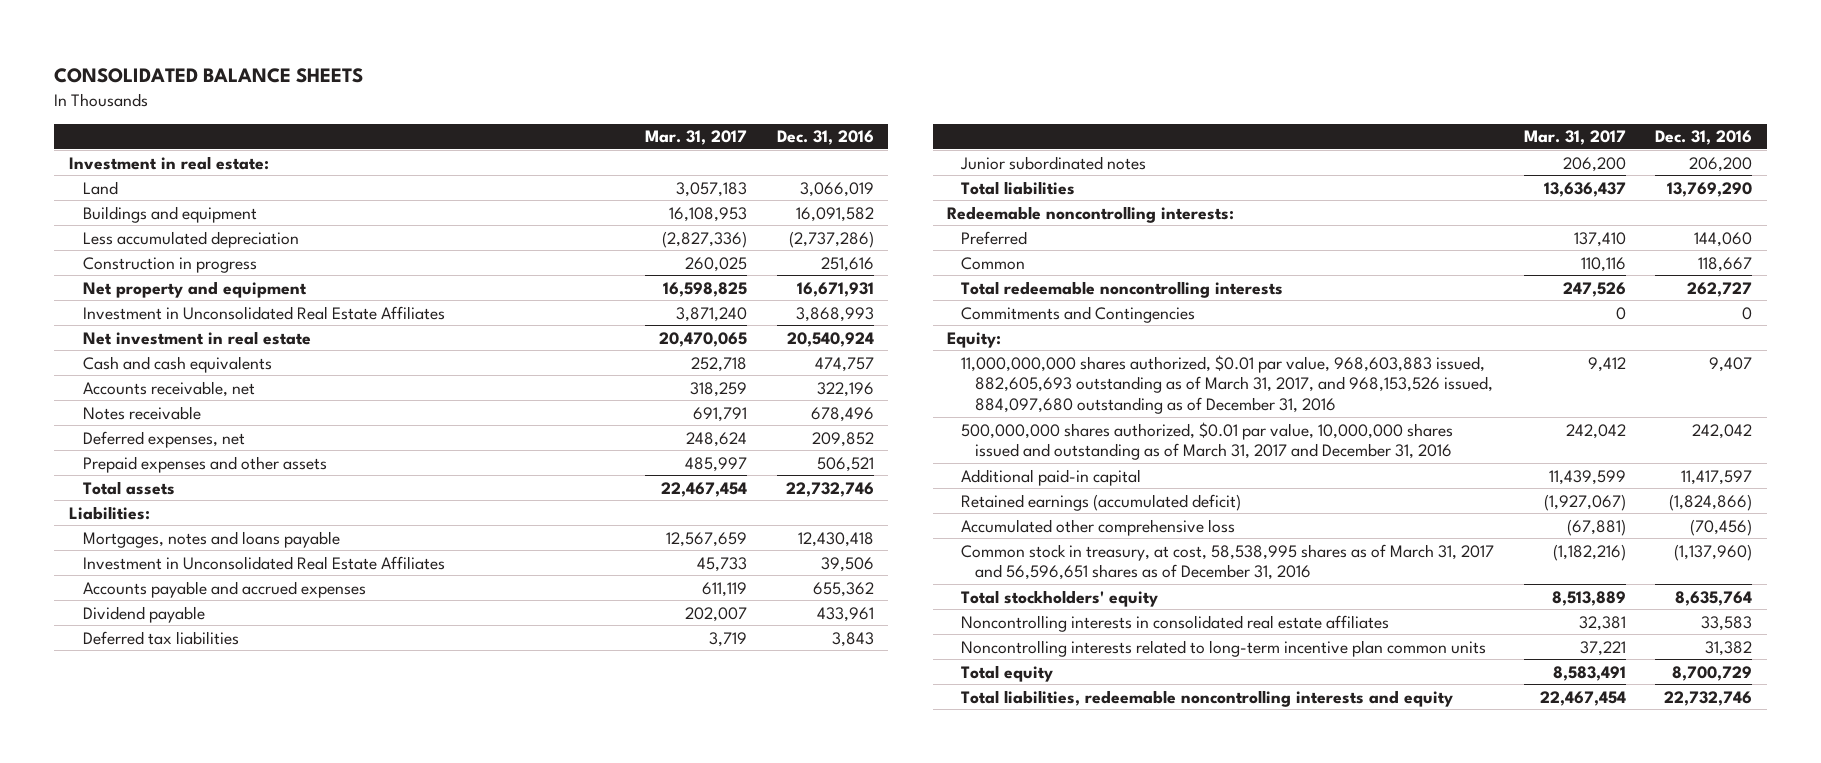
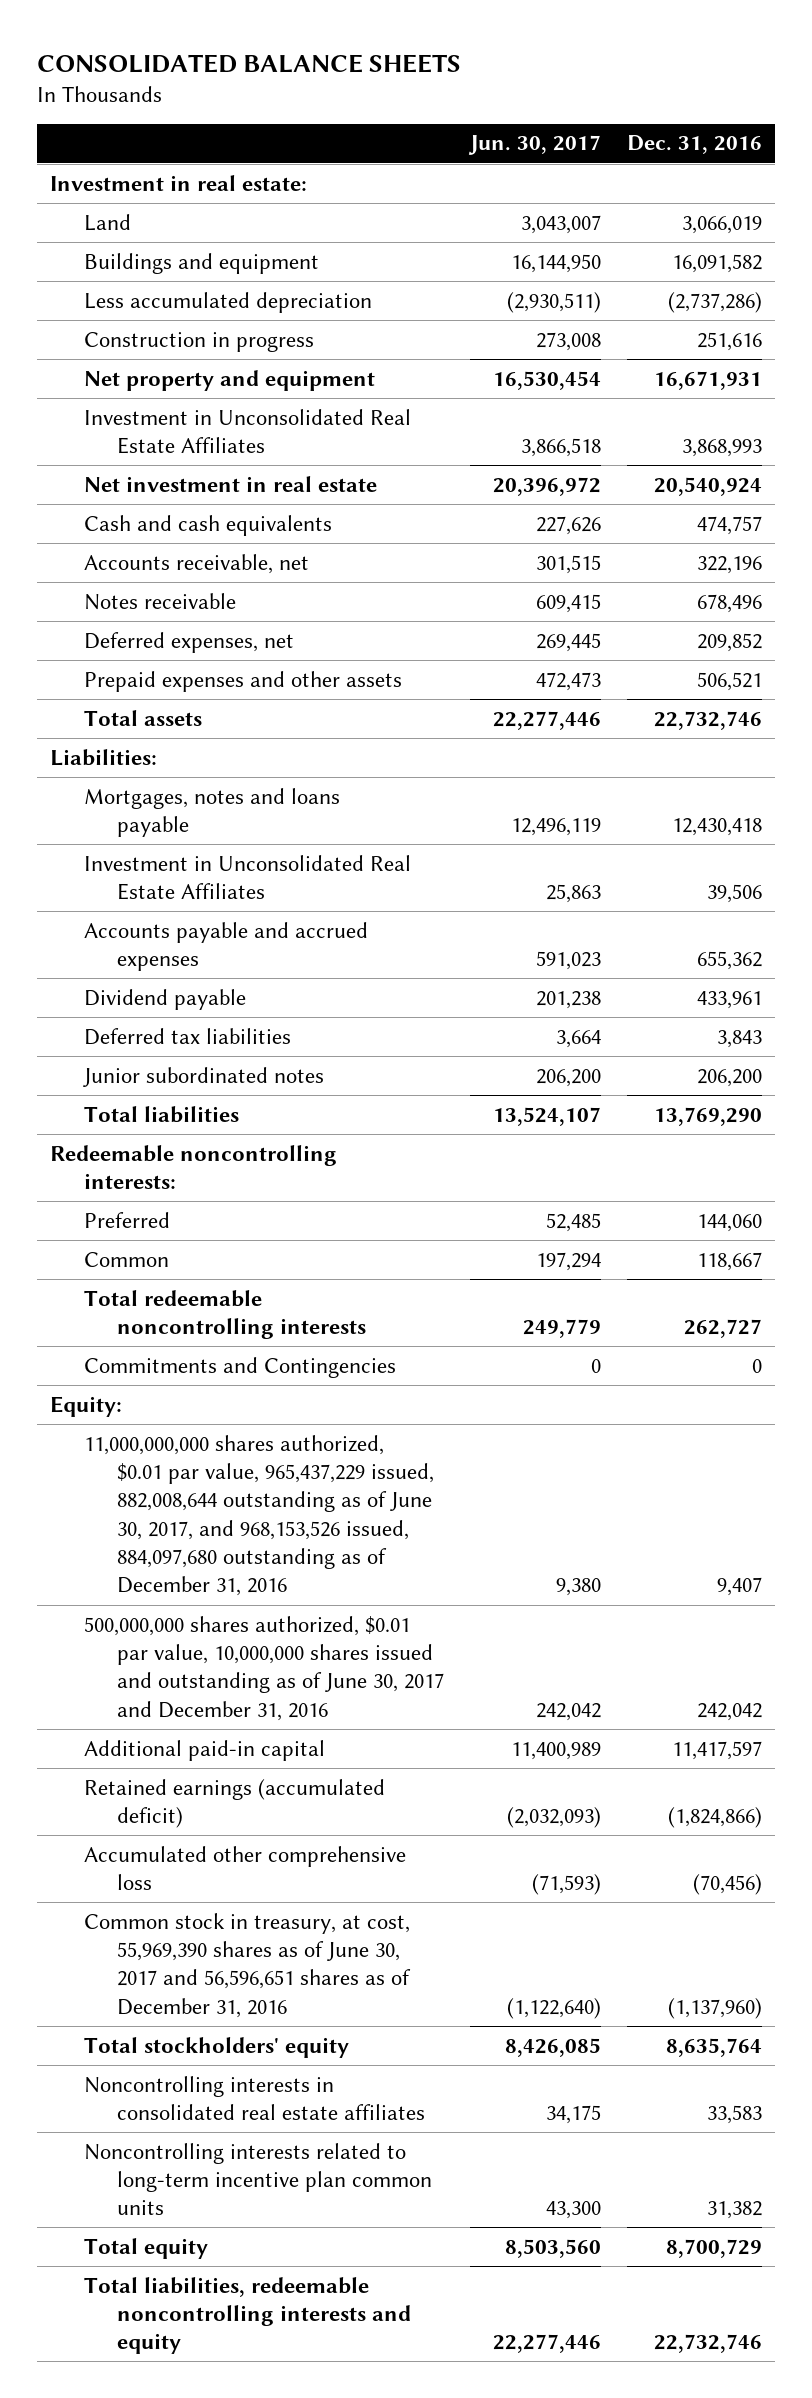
- | Mar. 31, 2017 | Dec. 31, 2016
+ | Jun. 30, 2017 | Dec. 31, 2016
- 11,000,000,000 shares authorized, $0.01 par value, 968,603,883 issued, 882,605,693 outstanding as of March 31, 2017, and 968,153,526 issued, 884,097,680 outstanding as of December 31, 2016 | 9,412 | 9,407
- 500,000,000 shares authorized, $0.01 par value, 10,000,000 shares issued and outstanding as of March 31, 2017 and December 31, 2016 | 242,042 | 242,042
+ 11,000,000,000 shares authorized, $0.01 par value, 965,437,229 issued, 882,008,644 outstanding as of June 30, 2017, and 968,153,526 issued, 884,097,680 outstanding as of December 31, 2016 | 9,380 | 9,407
+ 500,000,000 shares authorized, $0.01 par value, 10,000,000 shares issued and outstanding as of June 30, 2017 and December 31, 2016 | 242,042 | 242,042
- Common stock in treasury, at cost, 58,538,995 shares as of March 31, 2017 and 56,596,651 shares as of December 31, 2016 | (1,182,216) | (1,137,960)
+ Common stock in treasury, at cost, 55,969,390 shares as of June 30, 2017 and 56,596,651 shares as of December 31, 2016 | (1,122,640) | (1,137,960)

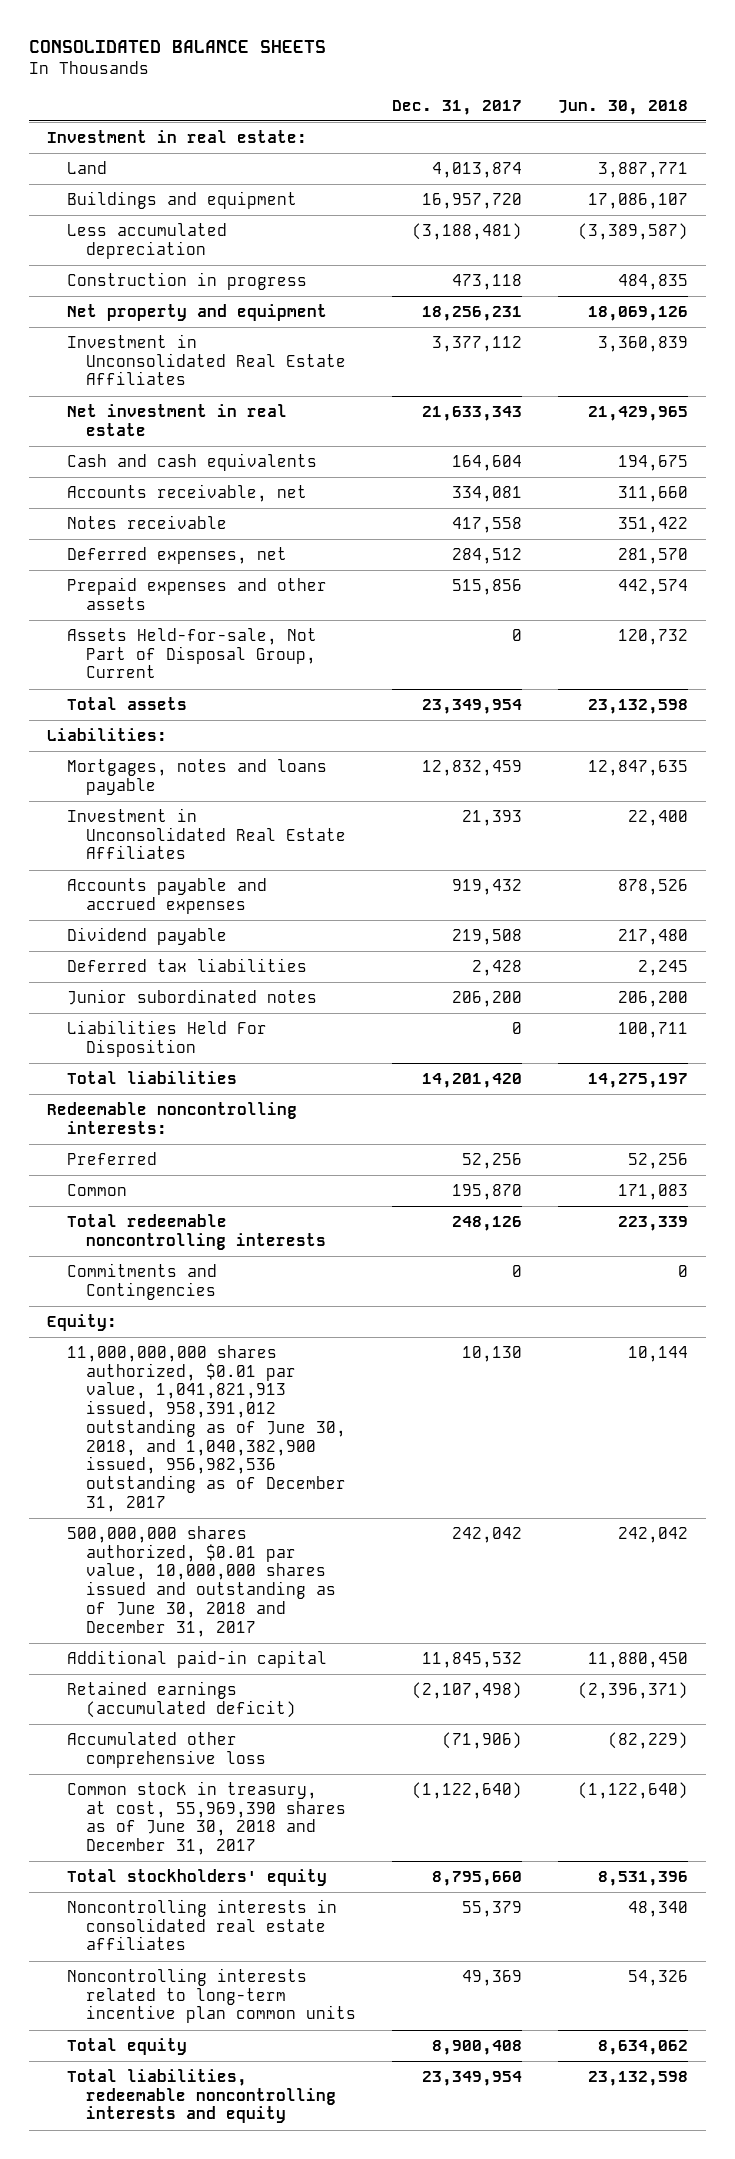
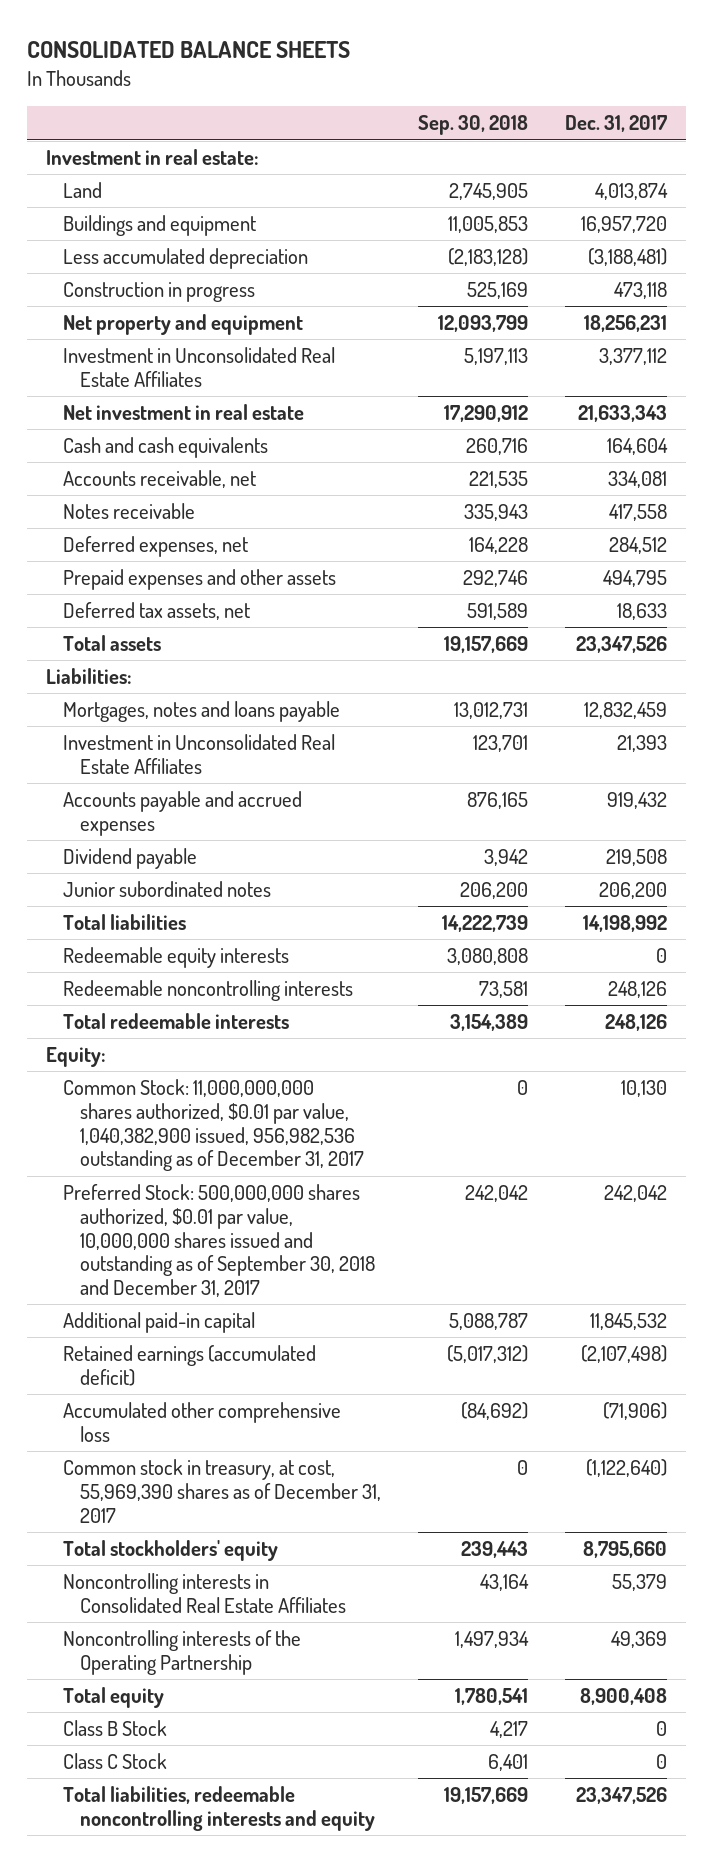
- | Dec. 31, 2017 | Jun. 30, 2018
+ | Sep. 30, 2018 | Dec. 31, 2017
- Prepaid expenses and other assets | 515,856 | 442,574
- Assets Held-for-sale, Not Part of Disposal Group, Current | 0 | 120,732
- Total assets | 23,349,954 | 23,132,598
+ Prepaid expenses and other assets | 292,746 | 494,795
+ Deferred tax assets, net | 591,589 | 18,633
+ Total assets | 19,157,669 | 23,347,526
- Deferred tax liabilities | 2,428 | 2,245
- Liabilities Held For Disposition | 0 | 100,711
- Total liabilities | 14,201,420 | 14,275,197
- Redeemable noncontrolling interests:
- Preferred | 52,256 | 52,256
- Common | 195,870 | 171,083
- Total redeemable noncontrolling interests | 248,126 | 223,339
- Commitments and Contingencies | 0 | 0
+ Total liabilities | 14,222,739 | 14,198,992
+ Redeemable equity interests | 3,080,808 | 0
+ Redeemable noncontrolling interests | 73,581 | 248,126
+ Total redeemable interests | 3,154,389 | 248,126
- 11,000,000,000 shares authorized, $0.01 par value, 1,041,821,913 issued, 958,391,012 outstanding as of June 30, 2018, and 1,040,382,900 issued, 956,982,536 outstanding as of December 31, 2017 | 10,130 | 10,144
- 500,000,000 shares authorized, $0.01 par value, 10,000,000 shares issued and outstanding as of June 30, 2018 and December 31, 2017 | 242,042 | 242,042
+ Common Stock: 11,000,000,000 shares authorized, $0.01 par value, 1,040,382,900 issued, 956,982,536 outstanding as of December 31, 2017 | 0 | 10,130
+ Preferred Stock: 500,000,000 shares authorized, $0.01 par value, 10,000,000 shares issued and outstanding as of September 30, 2018 and December 31, 2017 | 242,042 | 242,042
- Common stock in treasury, at cost, 55,969,390 shares as of June 30, 2018 and December 31, 2017 | (1,122,640) | (1,122,640)
+ Common stock in treasury, at cost, 55,969,390 shares as of December 31, 2017 | 0 | (1,122,640)
- Noncontrolling interests in consolidated real estate affiliates | 55,379 | 48,340
- Noncontrolling interests related to long-term incentive plan common units | 49,369 | 54,326
+ Noncontrolling interests in Consolidated Real Estate Affiliates | 43,164 | 55,379
+ Noncontrolling interests of the Operating Partnership | 1,497,934 | 49,369
- Total liabilities, redeemable noncontrolling interests and equity | 23,349,954 | 23,132,598
+ Class B Stock | 4,217 | 0
+ Class C Stock | 6,401 | 0
+ Total liabilities, redeemable noncontrolling interests and equity | 19,157,669 | 23,347,526

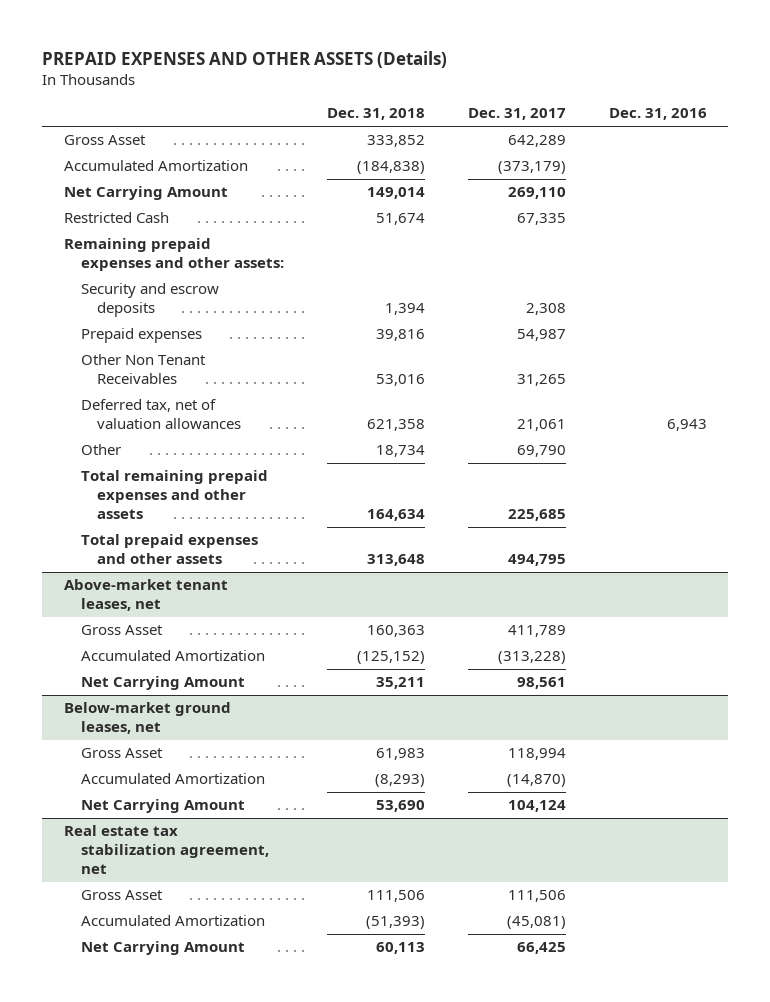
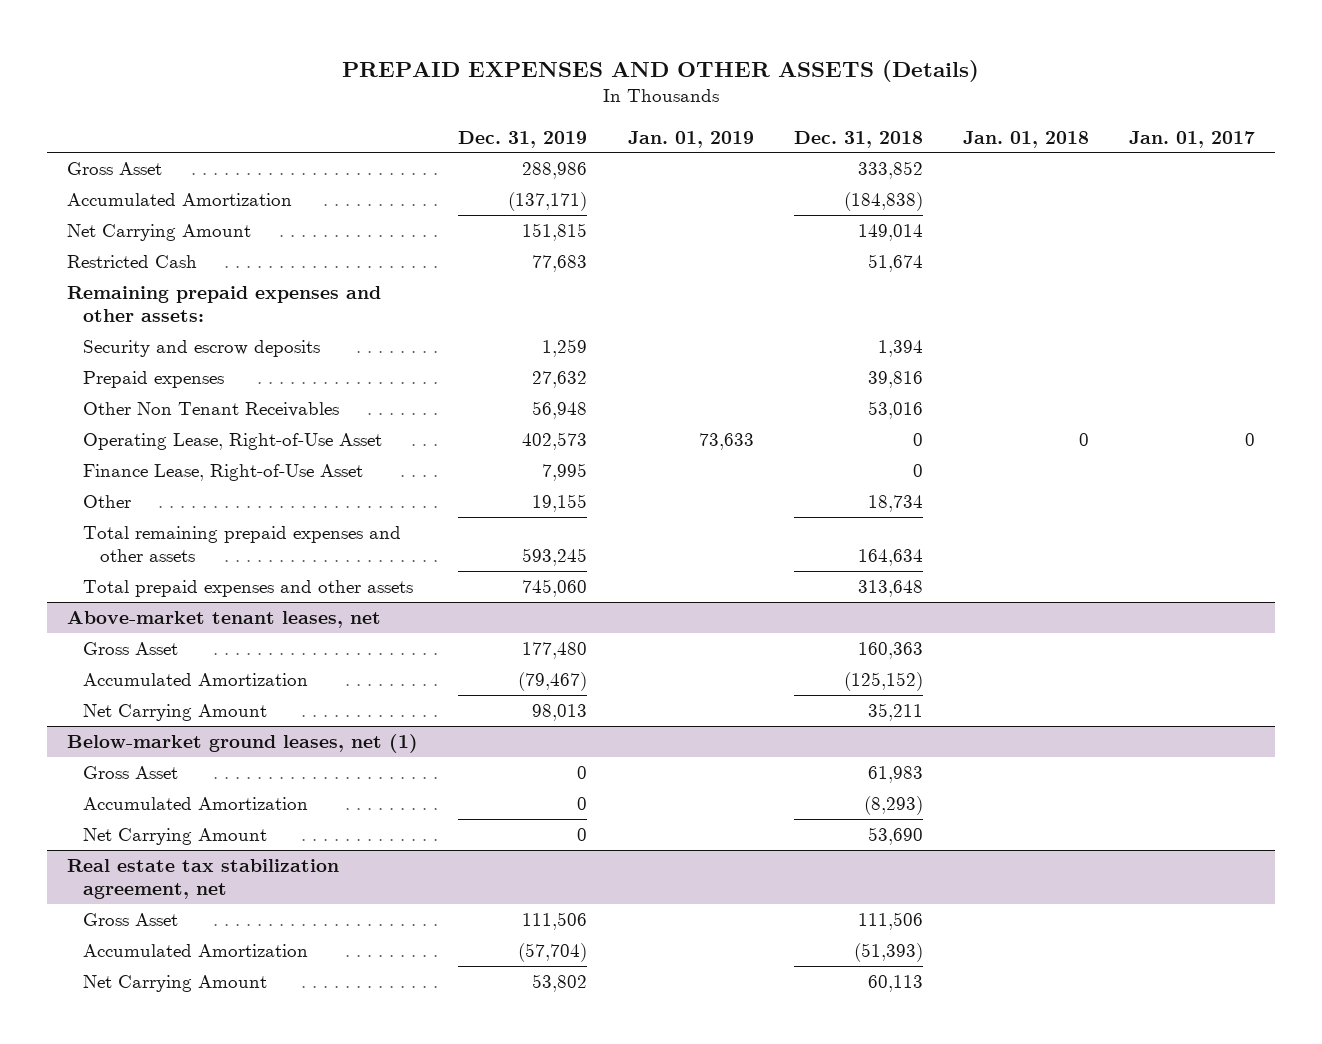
- | Dec. 31, 2018 | Dec. 31, 2017 | Dec. 31, 2016
+ | Dec. 31, 2019 | Jan. 01, 2019 | Dec. 31, 2018 | Jan. 01, 2018 | Jan. 01, 2017
- Deferred tax, net of valuation allowances | 621,358 | 21,061 | 6,943
+ Operating Lease, Right-of-Use Asset | 402,573 | 73,633 | 0 | 0 | 0
+ Finance Lease, Right-of-Use Asset | 7,995 | | 0 | |
- Below-market ground leases, net
+ Below-market ground leases, net (1)

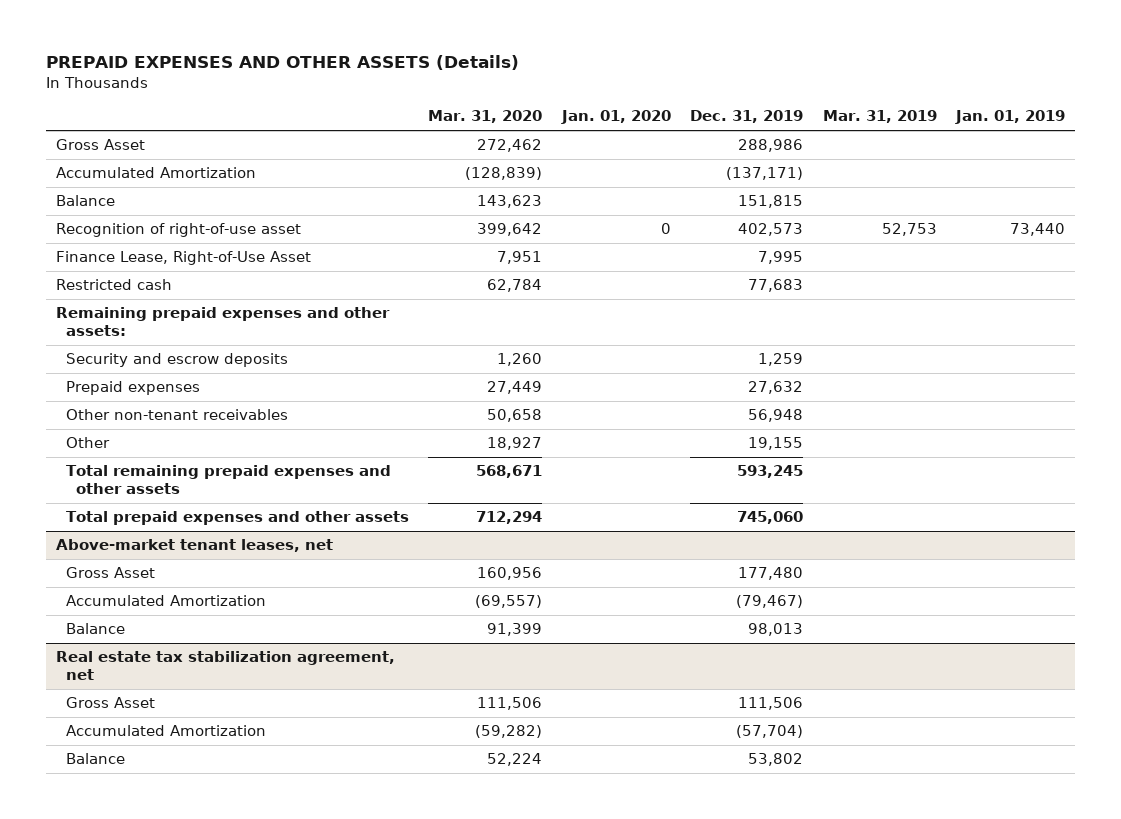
- | Dec. 31, 2019 | Jan. 01, 2019 | Dec. 31, 2018 | Jan. 01, 2018 | Jan. 01, 2017
+ | Mar. 31, 2020 | Jan. 01, 2020 | Dec. 31, 2019 | Mar. 31, 2019 | Jan. 01, 2019
- Net Carrying Amount | 151,815 | | 149,014 | |
- Restricted Cash | 77,683 | | 51,674 | |
+ Balance | 143,623 | | 151,815 | |
+ Recognition of right-of-use asset | 399,642 | 0 | 402,573 | 52,753 | 73,440
moved up: Finance Lease, Right-of-Use Asset | 7,951 | | 7,995 | |
+ Restricted cash | 62,784 | | 77,683 | |
- Other Non Tenant Receivables | 56,948 | | 53,016 | |
- Operating Lease, Right-of-Use Asset | 402,573 | 73,633 | 0 | 0 | 0
+ Other non-tenant receivables | 50,658 | | 56,948 | |
@ Above-market tenant leases, net
- Net Carrying Amount | 98,013 | | 35,211 | |
- Below-market ground leases, net (1)
- Gross Asset | 0 | | 61,983 | |
- Accumulated Amortization | 0 | | (8,293) | |
- Net Carrying Amount | 0 | | 53,690 | |
@ Above-market tenant leases, net
+ Balance | 91,399 | | 98,013 | |
@ Real estate tax stabilization agreement, net
- Net Carrying Amount | 53,802 | | 60,113 | |
+ Balance | 52,224 | | 53,802 | |

